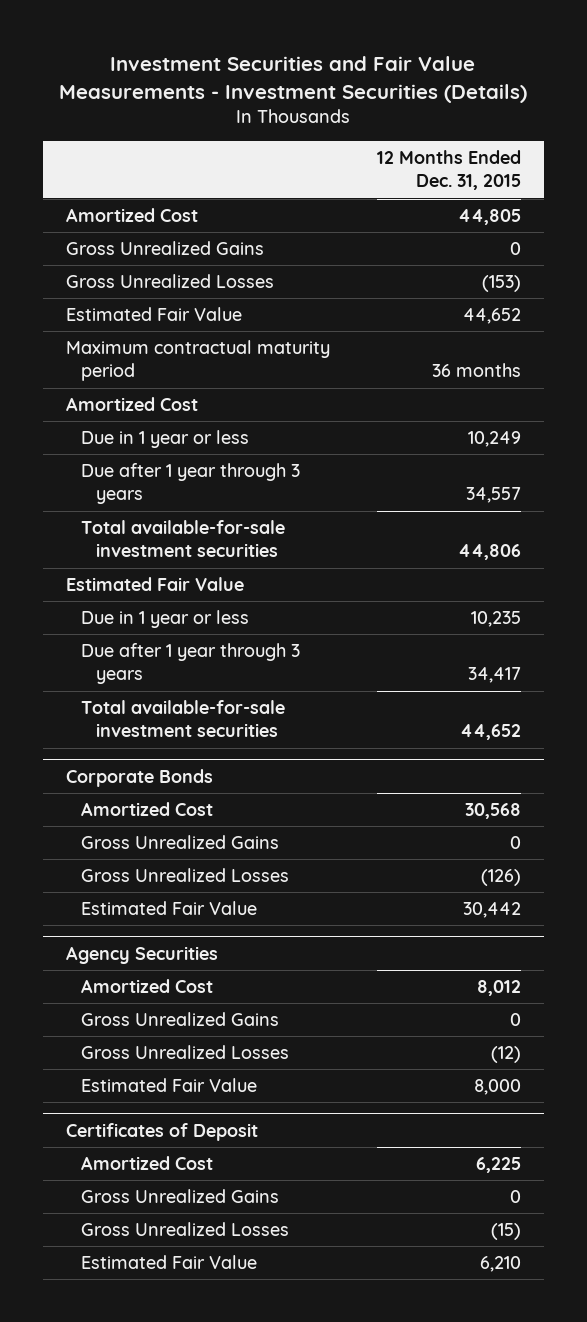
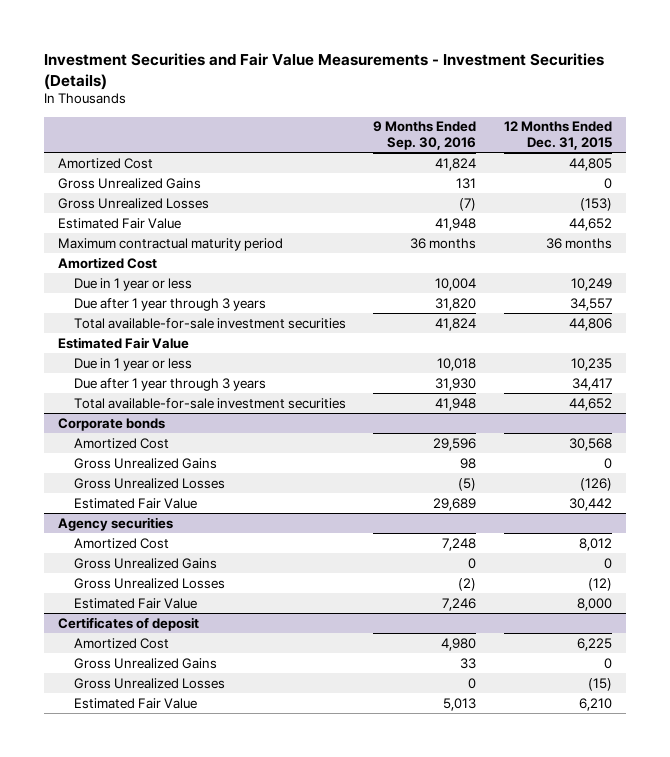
- | 12 Months Ended Dec. 31, 2015
+ | 9 Months Ended Sep. 30, 2016 | 12 Months Ended Dec. 31, 2015
- Corporate Bonds
+ Corporate bonds
- Agency Securities
+ Agency securities
- Certificates of Deposit
+ Certificates of deposit

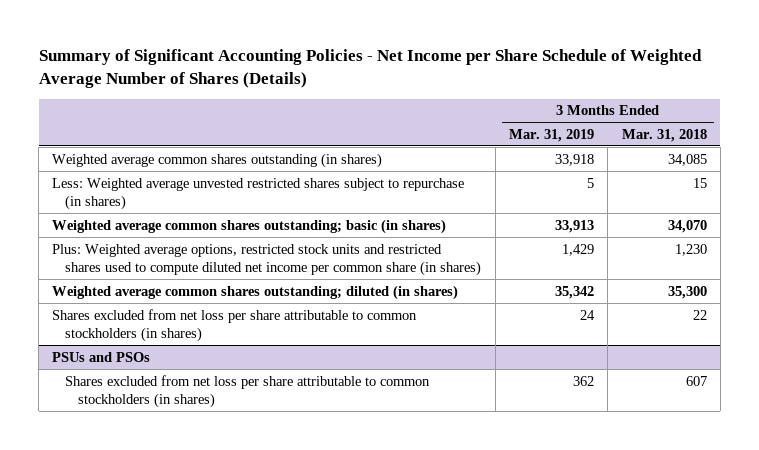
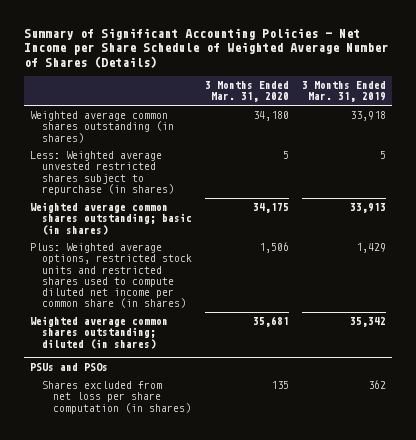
- | 3 Months Ended Mar. 31, 2019 | 3 Months Ended Mar. 31, 2018
+ | 3 Months Ended Mar. 31, 2020 | 3 Months Ended Mar. 31, 2019
- Shares excluded from net loss per share attributable to common stockholders (in shares) | 24 | 22
@ PSUs and PSOs
- Shares excluded from net loss per share attributable to common stockholders (in shares) | 362 | 607
+ Shares excluded from net loss per share computation (in shares) | 135 | 362

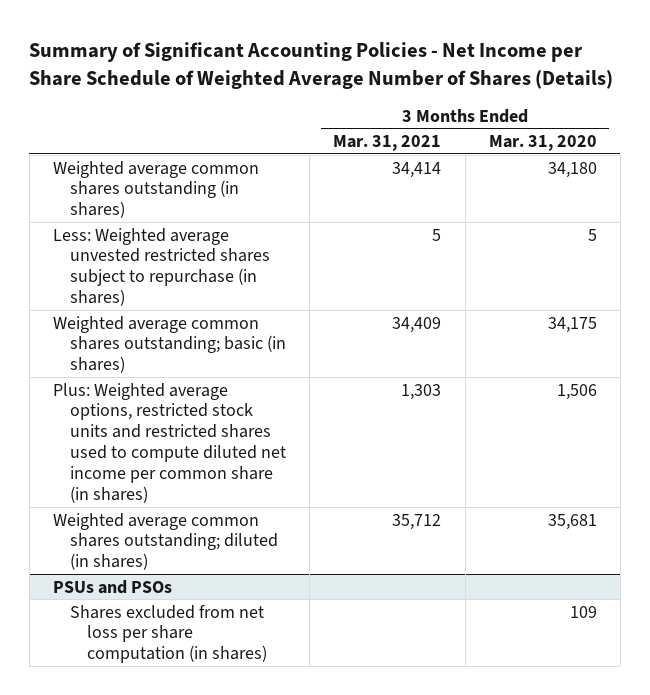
- | 3 Months Ended Mar. 31, 2020 | 3 Months Ended Mar. 31, 2019
+ | 3 Months Ended Mar. 31, 2021 | 3 Months Ended Mar. 31, 2020
@ PSUs and PSOs
- Shares excluded from net loss per share computation (in shares) | 135 | 362
+ Shares excluded from net loss per share computation (in shares) | | 109

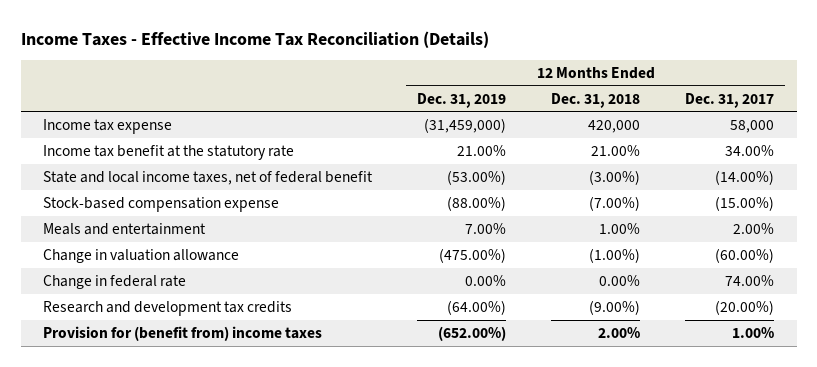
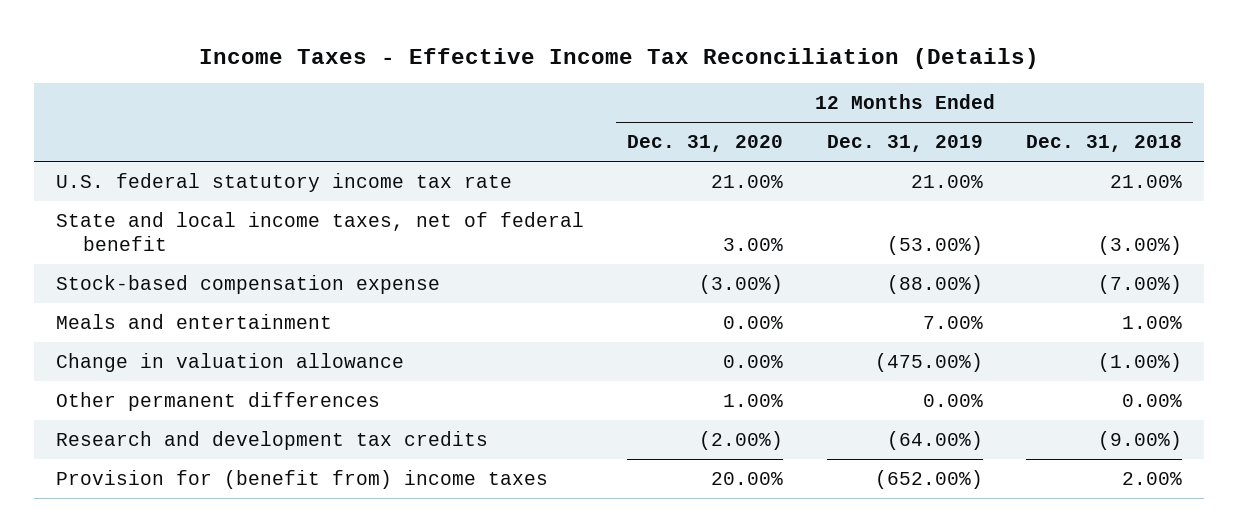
- | 12 Months Ended Dec. 31, 2019 | 12 Months Ended Dec. 31, 2018 | 12 Months Ended Dec. 31, 2017
+ | 12 Months Ended Dec. 31, 2020 | 12 Months Ended Dec. 31, 2019 | 12 Months Ended Dec. 31, 2018
- Income tax expense | (31,459,000) | 420,000 | 58,000
- Income tax benefit at the statutory rate | 21.00% | 21.00% | 34.00%
+ U.S. federal statutory income tax rate | 21.00% | 21.00% | 21.00%
- Change in federal rate | 0.00% | 0.00% | 74.00%
+ Other permanent differences | 1.00% | 0.00% | 0.00%

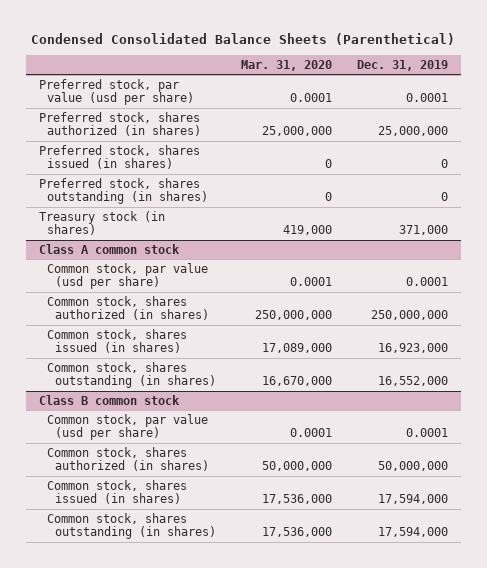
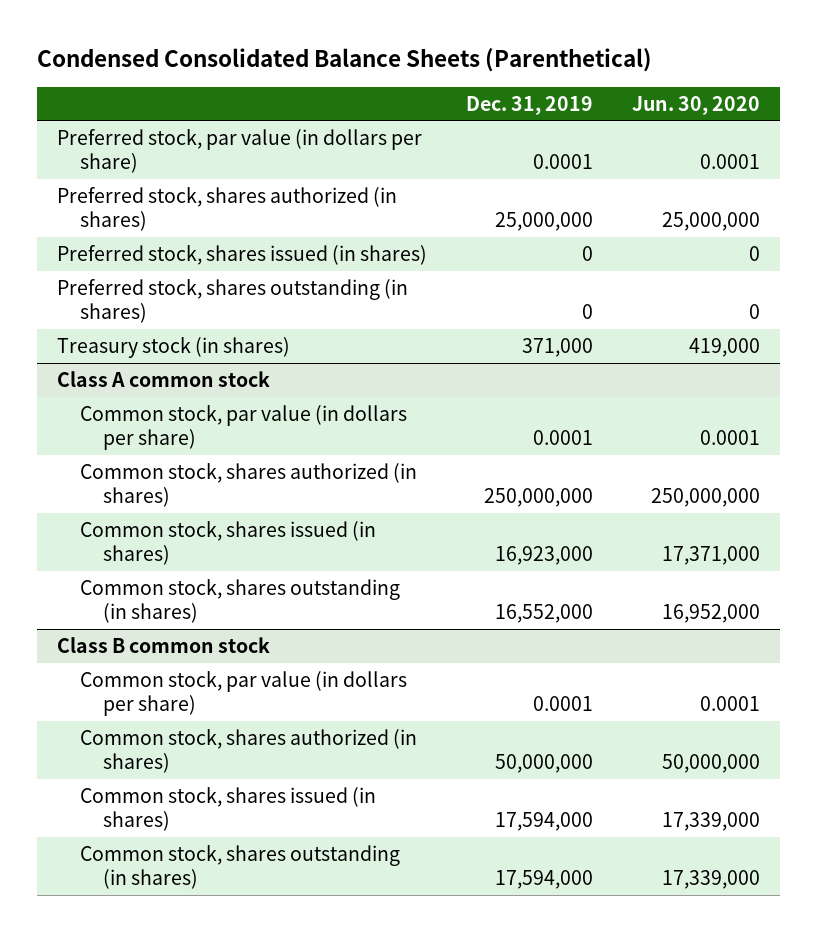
- | Mar. 31, 2020 | Dec. 31, 2019
+ | Dec. 31, 2019 | Jun. 30, 2020
- Preferred stock, par value (usd per share) | 0.0001 | 0.0001
+ Preferred stock, par value (in dollars per share) | 0.0001 | 0.0001
@ Class A common stock
- Common stock, par value (usd per share) | 0.0001 | 0.0001
+ Common stock, par value (in dollars per share) | 0.0001 | 0.0001
@ Class B common stock
- Common stock, par value (usd per share) | 0.0001 | 0.0001
+ Common stock, par value (in dollars per share) | 0.0001 | 0.0001

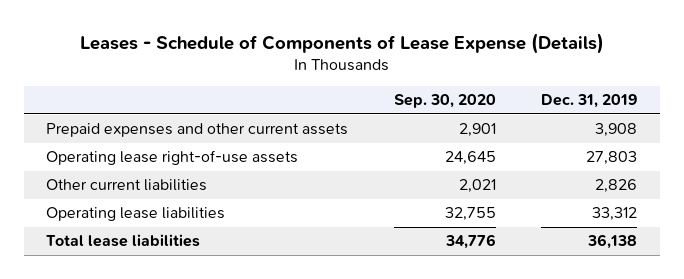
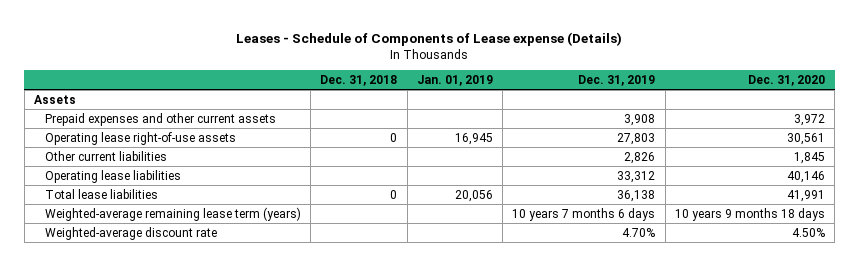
- Leases - Schedule of Components of Lease Expense (Details)
+ Leases - Schedule of Components of Lease expense (Details)
- | Sep. 30, 2020 | Dec. 31, 2019
+ | Dec. 31, 2018 | Jan. 01, 2019 | Dec. 31, 2019 | Dec. 31, 2020
+ Assets
+ Weighted-average remaining lease term (years) | | | 10 years 7 months 6 days | 10 years 9 months 18 days
+ Weighted-average discount rate | | | 4.70% | 4.50%

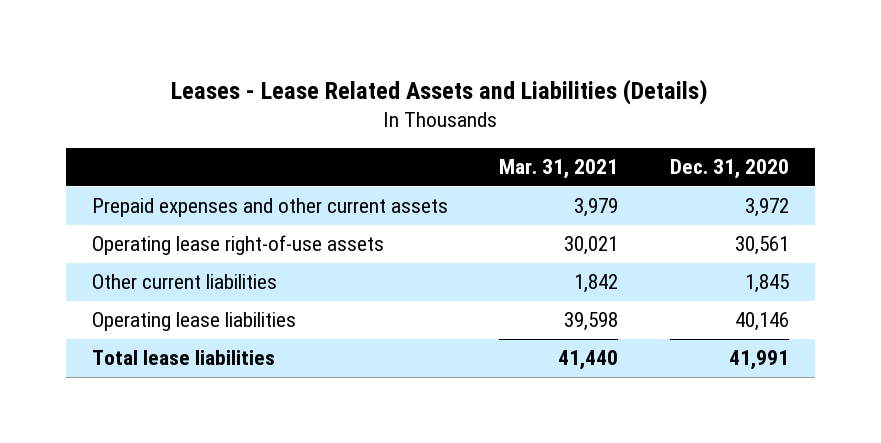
- Leases - Schedule of Components of Lease expense (Details)
+ Leases - Lease Related Assets and Liabilities (Details)
- | Dec. 31, 2018 | Jan. 01, 2019 | Dec. 31, 2019 | Dec. 31, 2020
+ | Mar. 31, 2021 | Dec. 31, 2020
- Assets
- Weighted-average remaining lease term (years) | | | 10 years 7 months 6 days | 10 years 9 months 18 days
- Weighted-average discount rate | | | 4.70% | 4.50%

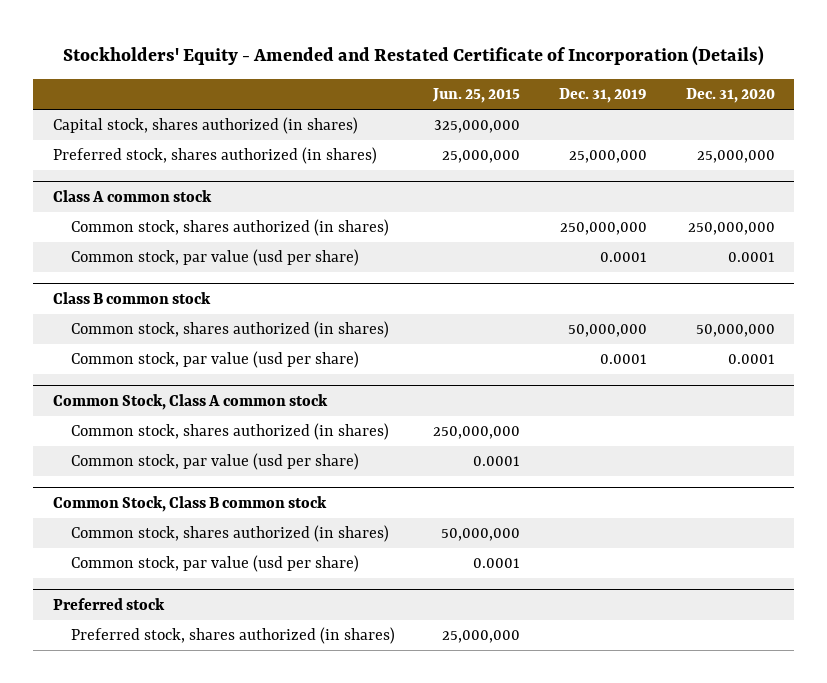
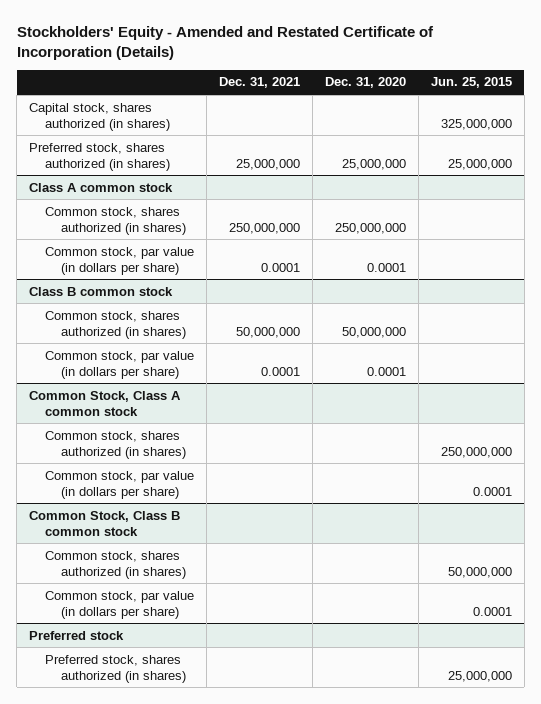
- | Jun. 25, 2015 | Dec. 31, 2019 | Dec. 31, 2020
+ | Dec. 31, 2021 | Dec. 31, 2020 | Jun. 25, 2015
@ Class A common stock
- Common stock, par value (usd per share) | | 0.0001 | 0.0001
+ Common stock, par value (in dollars per share) | 0.0001 | 0.0001 |
@ Class B common stock
- Common stock, par value (usd per share) | | 0.0001 | 0.0001
+ Common stock, par value (in dollars per share) | 0.0001 | 0.0001 |
@ Common Stock, Class A common stock
- Common stock, par value (usd per share) | 0.0001 | |
+ Common stock, par value (in dollars per share) | | | 0.0001
@ Common Stock, Class B common stock
- Common stock, par value (usd per share) | 0.0001 | |
+ Common stock, par value (in dollars per share) | | | 0.0001

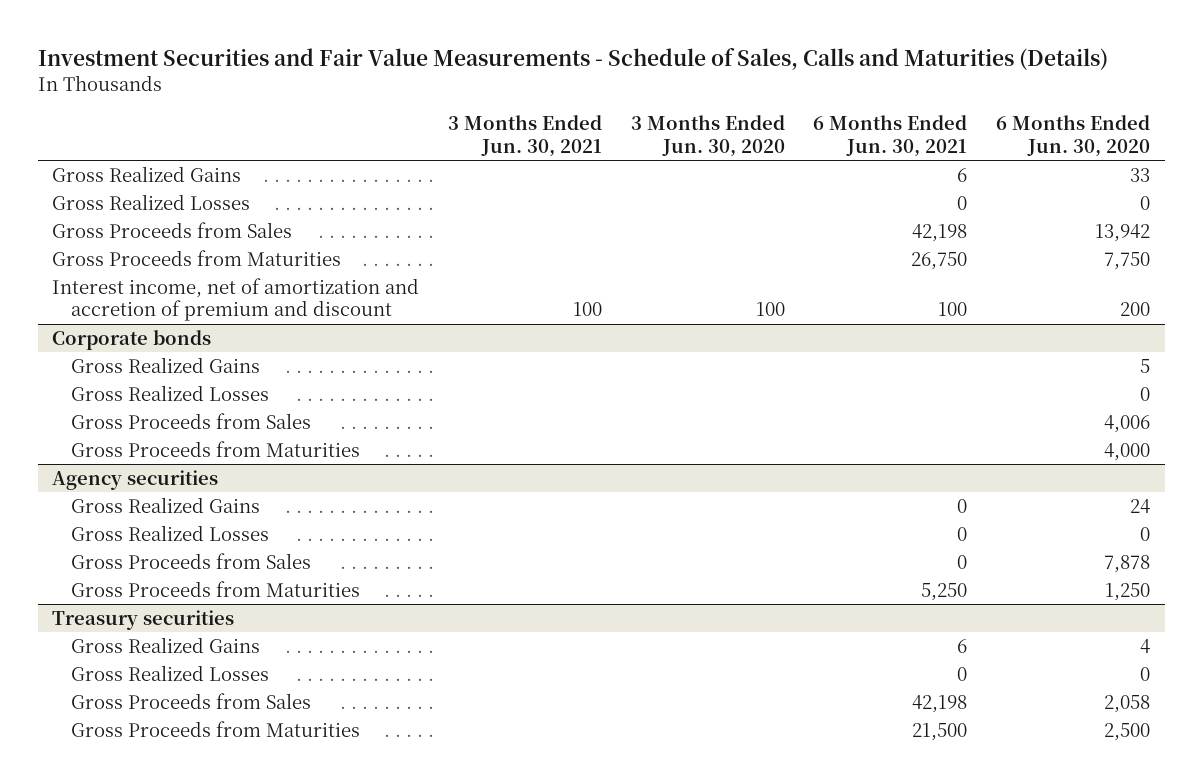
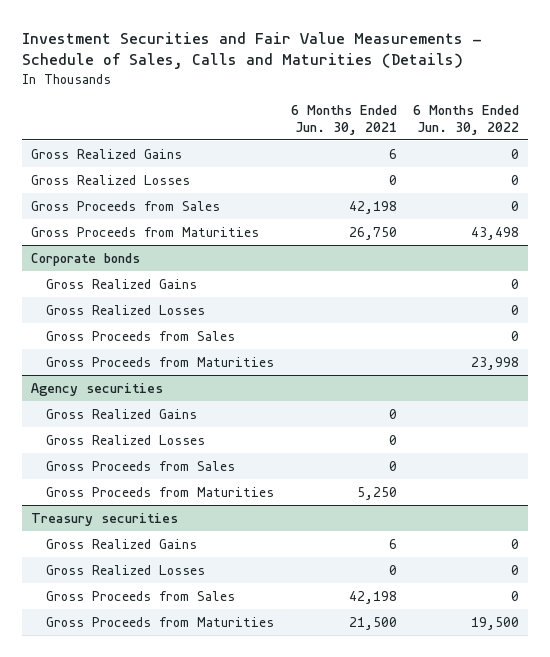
- | 3 Months Ended Jun. 30, 2021 | 3 Months Ended Jun. 30, 2020 | 6 Months Ended Jun. 30, 2021 | 6 Months Ended Jun. 30, 2020
+ | 6 Months Ended Jun. 30, 2021 | 6 Months Ended Jun. 30, 2022
- Interest income, net of amortization and accretion of premium and discount | 100 | 100 | 100 | 200

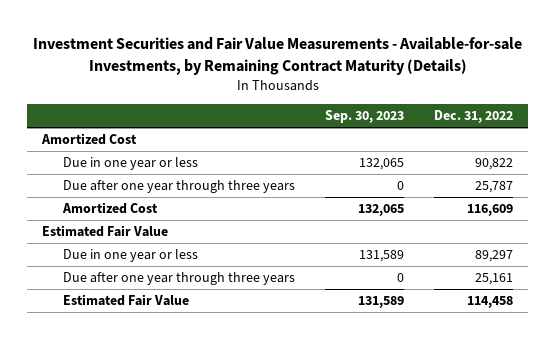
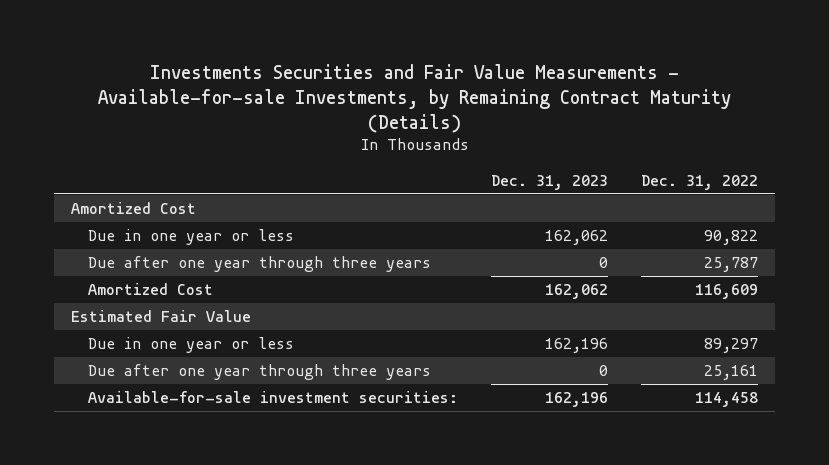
- Investment Securities and Fair Value Measurements - Available-for-sale Investments, by Remaining Contract Maturity (Details)
+ Investments Securities and Fair Value Measurements - Available-for-sale Investments, by Remaining Contract Maturity (Details)
- | Sep. 30, 2023 | Dec. 31, 2022
+ | Dec. 31, 2023 | Dec. 31, 2022
- Estimated Fair Value | 131,589 | 114,458
+ Available-for-sale investment securities: | 162,196 | 114,458

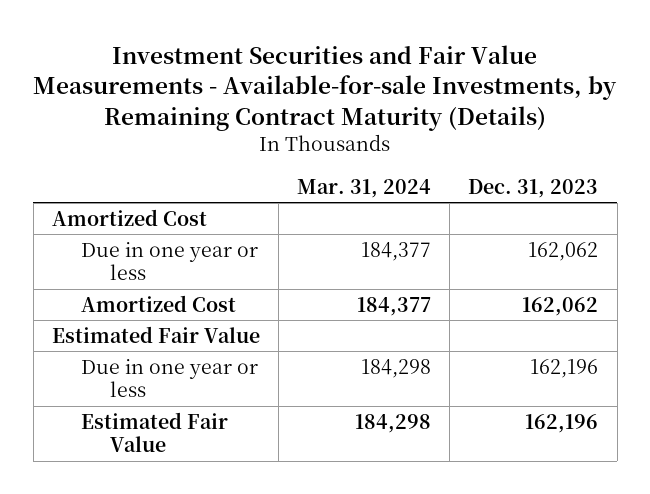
- Investments Securities and Fair Value Measurements - Available-for-sale Investments, by Remaining Contract Maturity (Details)
+ Investment Securities and Fair Value Measurements - Available-for-sale Investments, by Remaining Contract Maturity (Details)
- | Dec. 31, 2023 | Dec. 31, 2022
+ | Mar. 31, 2024 | Dec. 31, 2023
- Due after one year through three years | 0 | 25,787
- Due after one year through three years | 0 | 25,161
- Available-for-sale investment securities: | 162,196 | 114,458
+ Estimated Fair Value | 184,298 | 162,196

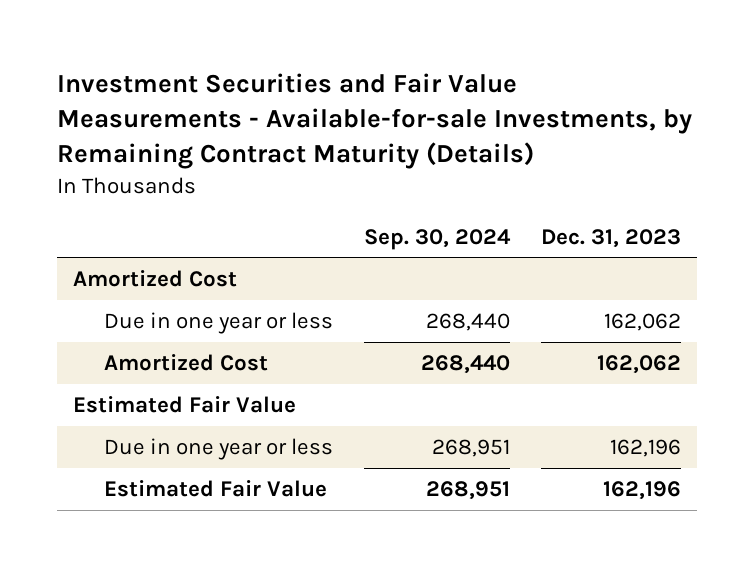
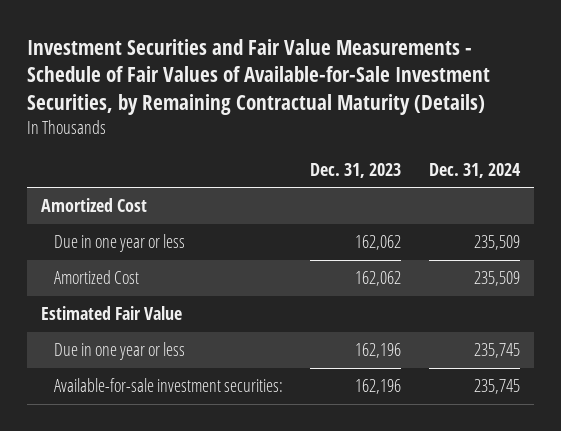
- Investment Securities and Fair Value Measurements - Available-for-sale Investments, by Remaining Contract Maturity (Details)
+ Investment Securities and Fair Value Measurements - Schedule of Fair Values of Available-for-Sale Investment Securities, by Remaining Contractual Maturity (Details)
- | Sep. 30, 2024 | Dec. 31, 2023
+ | Dec. 31, 2023 | Dec. 31, 2024
- Estimated Fair Value | 268,951 | 162,196
+ Available-for-sale investment securities: | 162,196 | 235,745

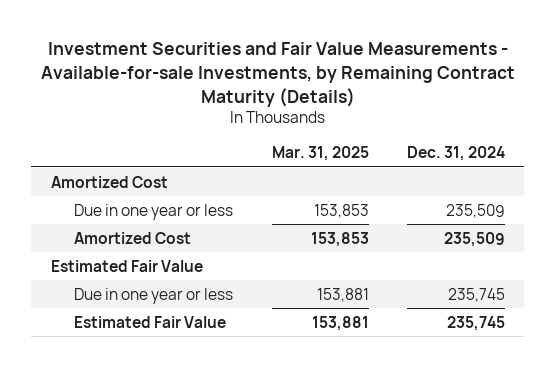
- Investment Securities and Fair Value Measurements - Schedule of Fair Values of Available-for-Sale Investment Securities, by Remaining Contractual Maturity (Details)
+ Investment Securities and Fair Value Measurements - Available-for-sale Investments, by Remaining Contract Maturity (Details)
- | Dec. 31, 2023 | Dec. 31, 2024
+ | Mar. 31, 2025 | Dec. 31, 2024
- Available-for-sale investment securities: | 162,196 | 235,745
+ Estimated Fair Value | 153,881 | 235,745

